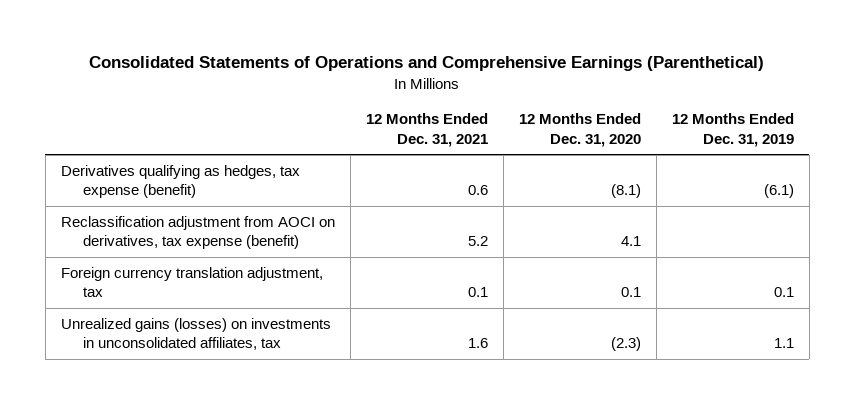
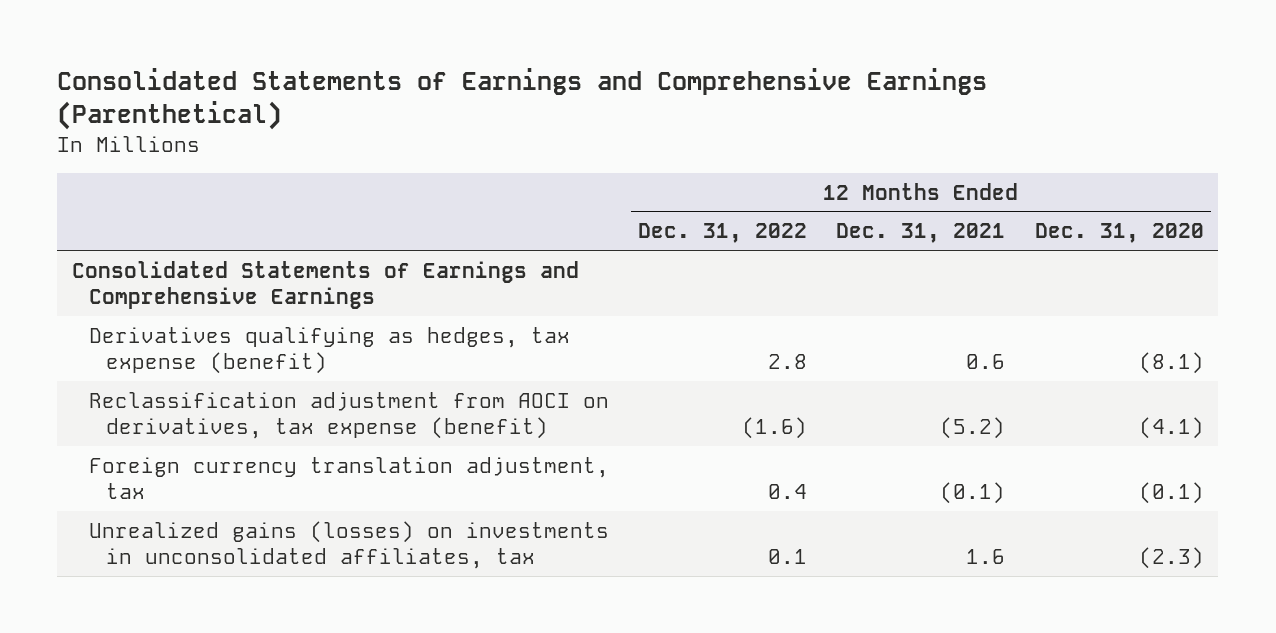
- Consolidated Statements of Operations and Comprehensive Earnings (Parenthetical)
+ Consolidated Statements of Earnings and Comprehensive Earnings (Parenthetical)
- | 12 Months Ended Dec. 31, 2021 | 12 Months Ended Dec. 31, 2020 | 12 Months Ended Dec. 31, 2019
+ | 12 Months Ended Dec. 31, 2022 | 12 Months Ended Dec. 31, 2021 | 12 Months Ended Dec. 31, 2020
+ Consolidated Statements of Earnings and Comprehensive Earnings
- Reclassification adjustment from AOCI on derivatives, tax expense (benefit) | 5.2 | 4.1 |
- Foreign currency translation adjustment, tax | 0.1 | 0.1 | 0.1
+ Reclassification adjustment from AOCI on derivatives, tax expense (benefit) | (1.6) | (5.2) | (4.1)
+ Foreign currency translation adjustment, tax | 0.4 | (0.1) | (0.1)

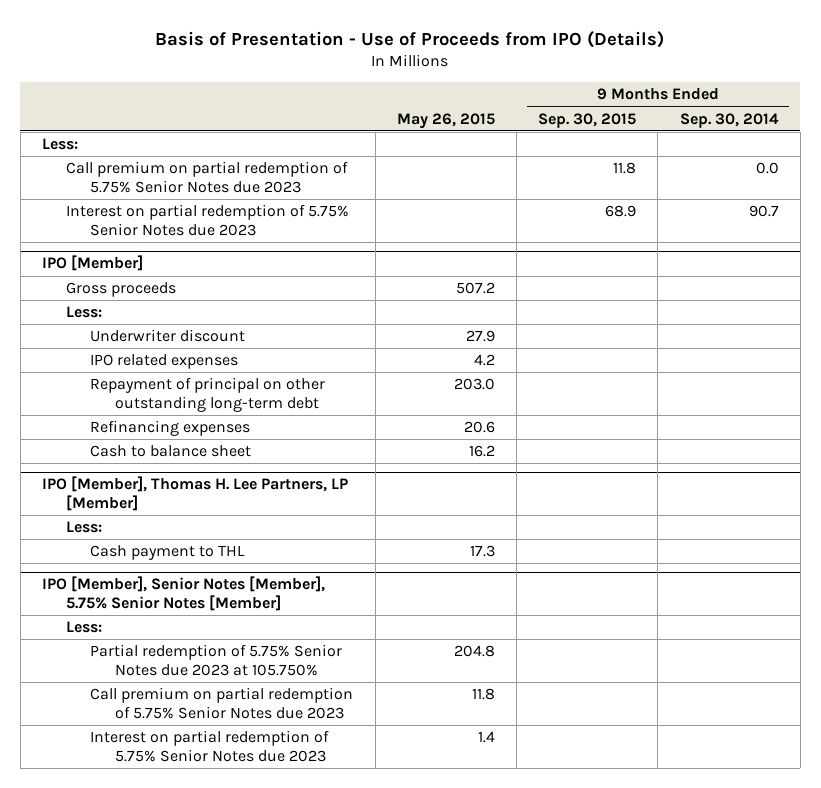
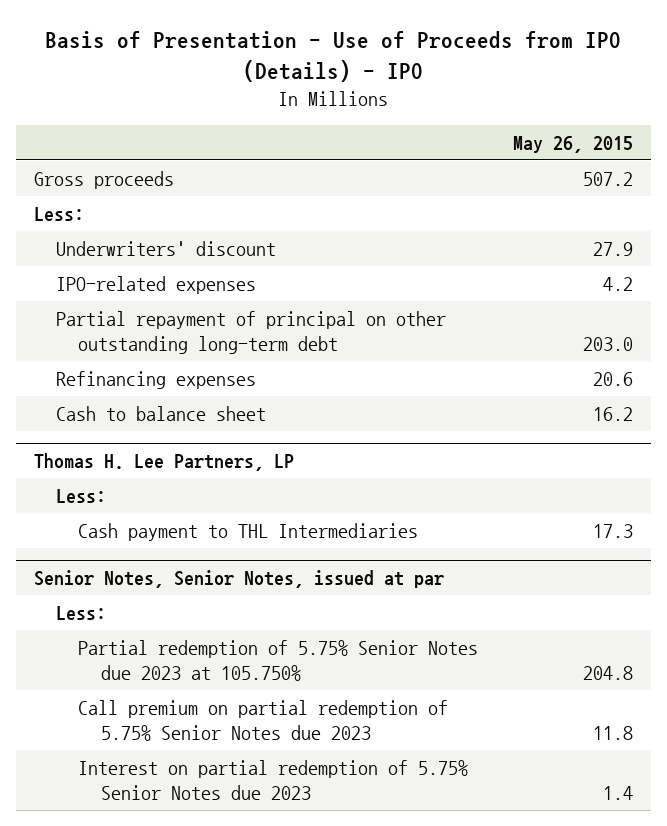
- Basis of Presentation - Use of Proceeds from IPO (Details)
+ Basis of Presentation - Use of Proceeds from IPO (Details) - IPO
- | May 26, 2015 | 9 Months Ended Sep. 30, 2015 | 9 Months Ended Sep. 30, 2014
+ | May 26, 2015
- Less:
- Call premium on partial redemption of 5.75% Senior Notes due 2023 | | 11.8 | 0.0
- Interest on partial redemption of 5.75% Senior Notes due 2023 | | 68.9 | 90.7
- IPO [Member]
- Underwriter discount | 27.9 | |
- IPO related expenses | 4.2 | |
- Repayment of principal on other outstanding long-term debt | 203.0 | |
+ Underwriters' discount | 27.9
+ IPO-related expenses | 4.2
+ Partial repayment of principal on other outstanding long-term debt | 203.0
- IPO [Member], Thomas H. Lee Partners, LP [Member]
+ Thomas H. Lee Partners, LP
- Cash payment to THL | 17.3 | |
- IPO [Member], Senior Notes [Member], 5.75% Senior Notes [Member]
+ Cash payment to THL Intermediaries | 17.3
+ Senior Notes, Senior Notes, issued at par

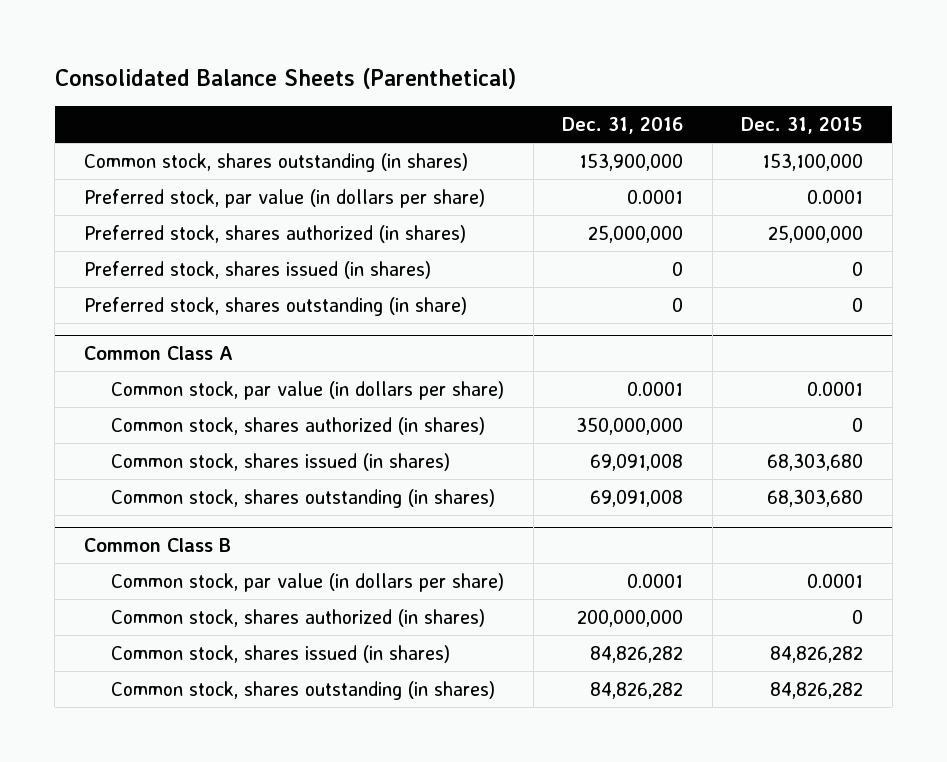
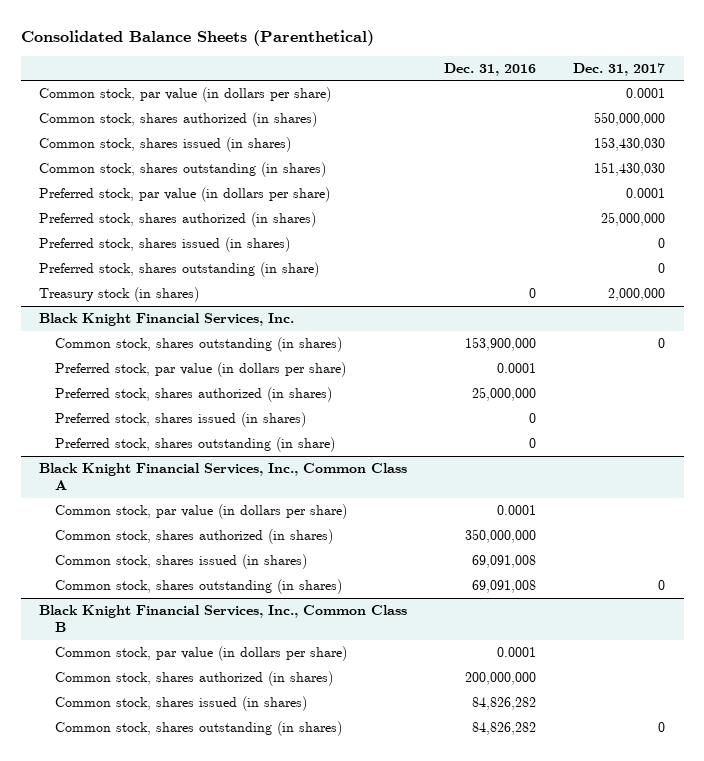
- | Dec. 31, 2016 | Dec. 31, 2015
+ | Dec. 31, 2016 | Dec. 31, 2017
+ Common stock, par value (in dollars per share) | | 0.0001
+ Common stock, shares authorized (in shares) | | 550,000,000
+ Common stock, shares issued (in shares) | | 153,430,030
+ Common stock, shares outstanding (in shares) | | 151,430,030
+ Preferred stock, par value (in dollars per share) | | 0.0001
+ Preferred stock, shares authorized (in shares) | | 25,000,000
+ Preferred stock, shares issued (in shares) | | 0
+ Preferred stock, shares outstanding (in share) | | 0
+ Treasury stock (in shares) | 0 | 2,000,000
+ Black Knight Financial Services, Inc.
- Common Class A
+ Black Knight Financial Services, Inc., Common Class A
- Common Class B
+ Black Knight Financial Services, Inc., Common Class B

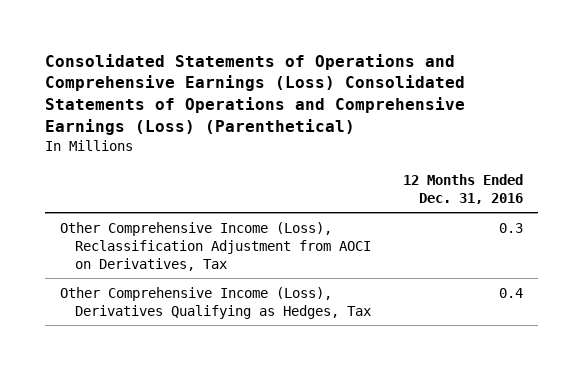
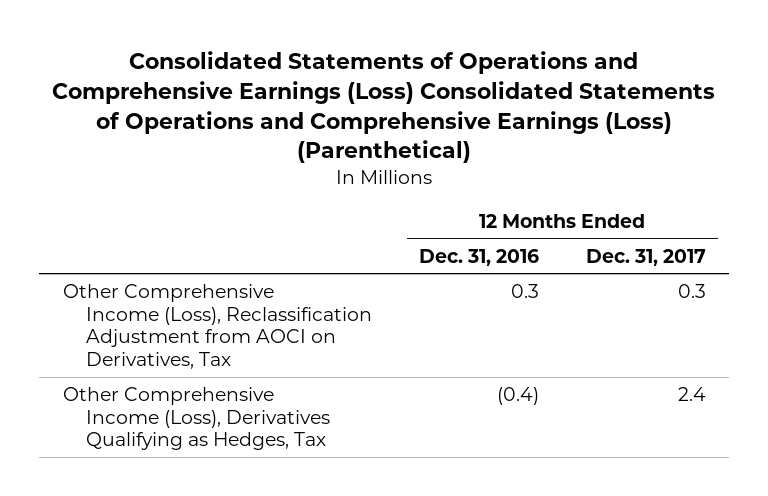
- | 12 Months Ended Dec. 31, 2016
+ | 12 Months Ended Dec. 31, 2016 | 12 Months Ended Dec. 31, 2017
- Other Comprehensive Income (Loss), Derivatives Qualifying as Hedges, Tax | 0.4
+ Other Comprehensive Income (Loss), Derivatives Qualifying as Hedges, Tax | (0.4) | 2.4

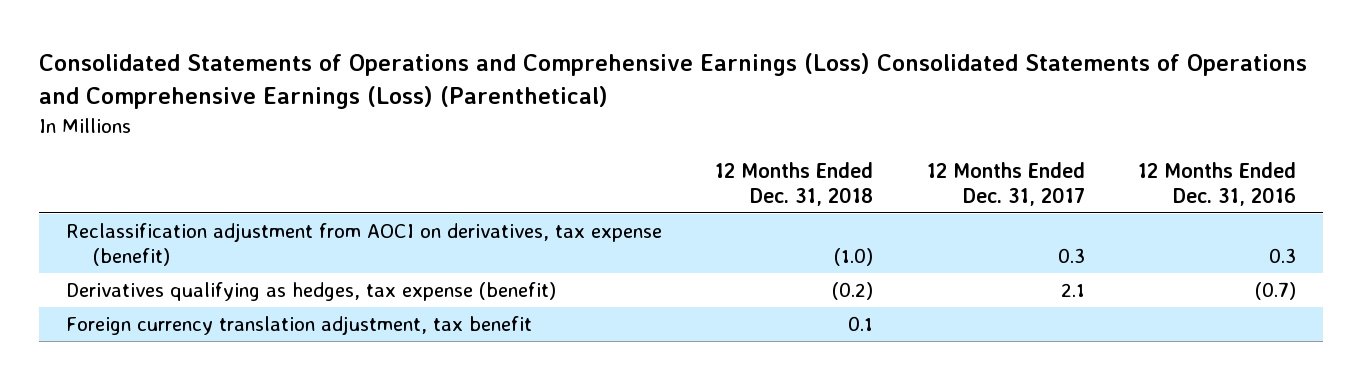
- | 12 Months Ended Dec. 31, 2016 | 12 Months Ended Dec. 31, 2017
+ | 12 Months Ended Dec. 31, 2018 | 12 Months Ended Dec. 31, 2017 | 12 Months Ended Dec. 31, 2016
- Other Comprehensive Income (Loss), Reclassification Adjustment from AOCI on Derivatives, Tax | 0.3 | 0.3
- Other Comprehensive Income (Loss), Derivatives Qualifying as Hedges, Tax | (0.4) | 2.4
+ Reclassification adjustment from AOCI on derivatives, tax expense (benefit) | (1.0) | 0.3 | 0.3
+ Derivatives qualifying as hedges, tax expense (benefit) | (0.2) | 2.1 | (0.7)
+ Foreign currency translation adjustment, tax benefit | 0.1 | |

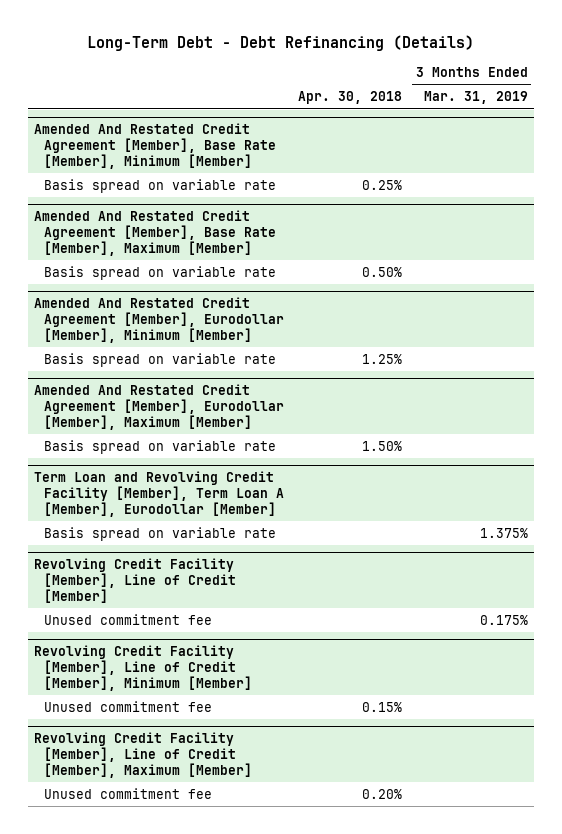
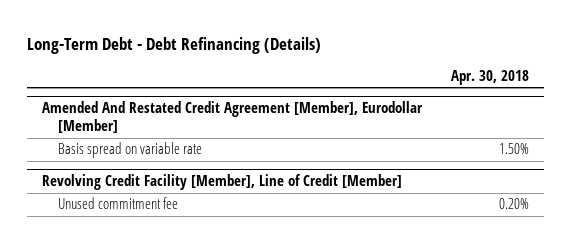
- | Apr. 30, 2018 | 3 Months Ended Mar. 31, 2019
+ | Apr. 30, 2018
- Amended And Restated Credit Agreement [Member], Base Rate [Member], Minimum [Member]
- Basis spread on variable rate | 0.25% |
- Amended And Restated Credit Agreement [Member], Base Rate [Member], Maximum [Member]
- Basis spread on variable rate | 0.50% |
- Amended And Restated Credit Agreement [Member], Eurodollar [Member], Minimum [Member]
- Basis spread on variable rate | 1.25% |
- Amended And Restated Credit Agreement [Member], Eurodollar [Member], Maximum [Member]
+ Amended And Restated Credit Agreement [Member], Eurodollar [Member]
- Term Loan and Revolving Credit Facility [Member], Term Loan A [Member], Eurodollar [Member]
- Basis spread on variable rate | | 1.375%
@ Revolving Credit Facility [Member], Line of Credit [Member]
- Unused commitment fee | | 0.175%
- Revolving Credit Facility [Member], Line of Credit [Member], Minimum [Member]
- Unused commitment fee | 0.15% |
- Revolving Credit Facility [Member], Line of Credit [Member], Maximum [Member]

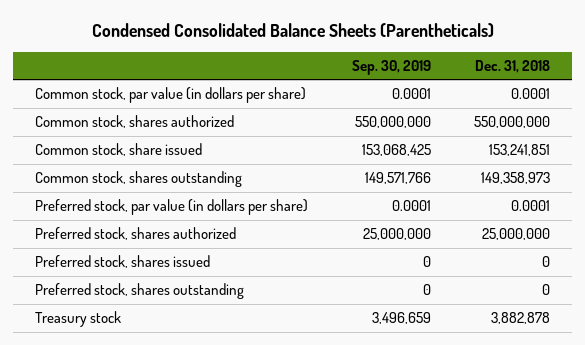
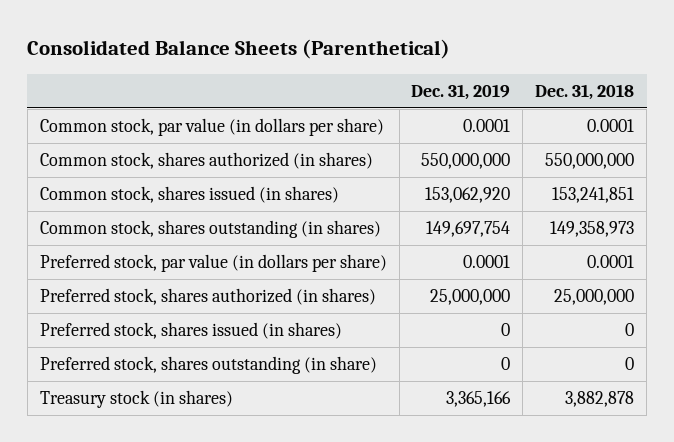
- Condensed Consolidated Balance Sheets (Parentheticals)
+ Consolidated Balance Sheets (Parenthetical)
- | Sep. 30, 2019 | Dec. 31, 2018
+ | Dec. 31, 2019 | Dec. 31, 2018
- Common stock, shares authorized | 550,000,000 | 550,000,000
- Common stock, share issued | 153,068,425 | 153,241,851
- Common stock, shares outstanding | 149,571,766 | 149,358,973
+ Common stock, shares authorized (in shares) | 550,000,000 | 550,000,000
+ Common stock, shares issued (in shares) | 153,062,920 | 153,241,851
+ Common stock, shares outstanding (in shares) | 149,697,754 | 149,358,973
- Preferred stock, shares authorized | 25,000,000 | 25,000,000
- Preferred stock, shares issued | 0 | 0
- Preferred stock, shares outstanding | 0 | 0
- Treasury stock | 3,496,659 | 3,882,878
+ Preferred stock, shares authorized (in shares) | 25,000,000 | 25,000,000
+ Preferred stock, shares issued (in shares) | 0 | 0
+ Preferred stock, shares outstanding (in share) | 0 | 0
+ Treasury stock (in shares) | 3,365,166 | 3,882,878

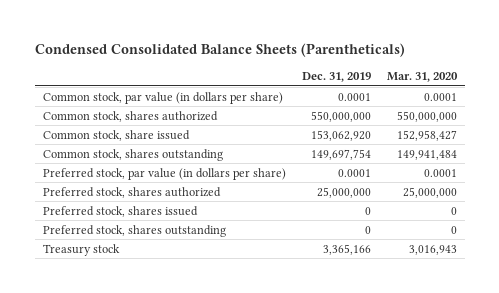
- Consolidated Balance Sheets (Parenthetical)
+ Condensed Consolidated Balance Sheets (Parentheticals)
- | Dec. 31, 2019 | Dec. 31, 2018
+ | Dec. 31, 2019 | Mar. 31, 2020
- Common stock, shares authorized (in shares) | 550,000,000 | 550,000,000
- Common stock, shares issued (in shares) | 153,062,920 | 153,241,851
- Common stock, shares outstanding (in shares) | 149,697,754 | 149,358,973
+ Common stock, shares authorized | 550,000,000 | 550,000,000
+ Common stock, share issued | 153,062,920 | 152,958,427
+ Common stock, shares outstanding | 149,697,754 | 149,941,484
- Preferred stock, shares authorized (in shares) | 25,000,000 | 25,000,000
- Preferred stock, shares issued (in shares) | 0 | 0
- Preferred stock, shares outstanding (in share) | 0 | 0
- Treasury stock (in shares) | 3,365,166 | 3,882,878
+ Preferred stock, shares authorized | 25,000,000 | 25,000,000
+ Preferred stock, shares issued | 0 | 0
+ Preferred stock, shares outstanding | 0 | 0
+ Treasury stock | 3,365,166 | 3,016,943

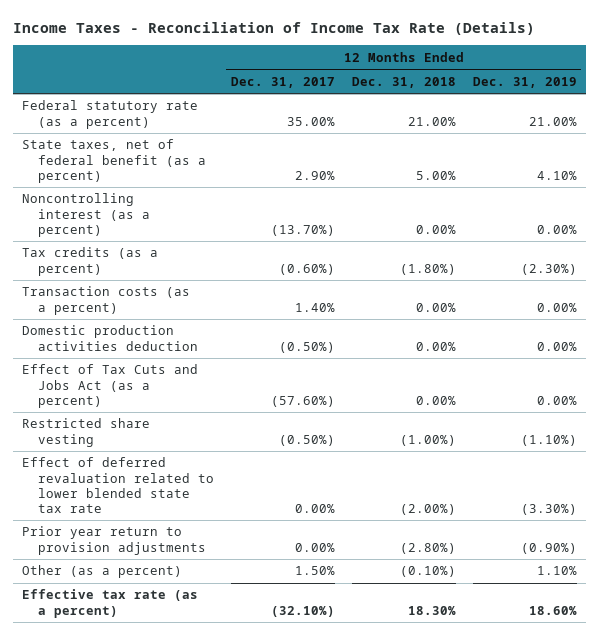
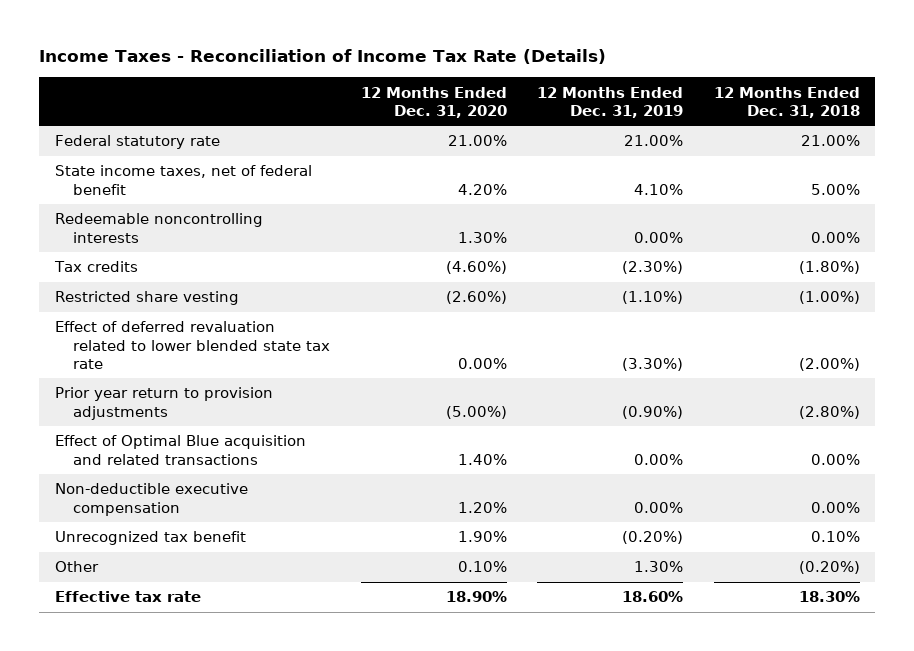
- | 12 Months Ended Dec. 31, 2017 | 12 Months Ended Dec. 31, 2018 | 12 Months Ended Dec. 31, 2019
+ | 12 Months Ended Dec. 31, 2020 | 12 Months Ended Dec. 31, 2019 | 12 Months Ended Dec. 31, 2018
- Federal statutory rate (as a percent) | 35.00% | 21.00% | 21.00%
- State taxes, net of federal benefit (as a percent) | 2.90% | 5.00% | 4.10%
- Noncontrolling interest (as a percent) | (13.70%) | 0.00% | 0.00%
- Tax credits (as a percent) | (0.60%) | (1.80%) | (2.30%)
- Transaction costs (as a percent) | 1.40% | 0.00% | 0.00%
- Domestic production activities deduction | (0.50%) | 0.00% | 0.00%
- Effect of Tax Cuts and Jobs Act (as a percent) | (57.60%) | 0.00% | 0.00%
+ Federal statutory rate | 21.00% | 21.00% | 21.00%
+ State income taxes, net of federal benefit | 4.20% | 4.10% | 5.00%
+ Redeemable noncontrolling interests | 1.30% | 0.00% | 0.00%
+ Tax credits | (4.60%) | (2.30%) | (1.80%)
- Other (as a percent) | 1.50% | (0.10%) | 1.10%
- Effective tax rate (as a percent) | (32.10%) | 18.30% | 18.60%
+ Effect of Optimal Blue acquisition and related transactions | 1.40% | 0.00% | 0.00%
+ Non-deductible executive compensation | 1.20% | 0.00% | 0.00%
+ Unrecognized tax benefit | 1.90% | (0.20%) | 0.10%
+ Other | 0.10% | 1.30% | (0.20%)
+ Effective tax rate | 18.90% | 18.60% | 18.30%

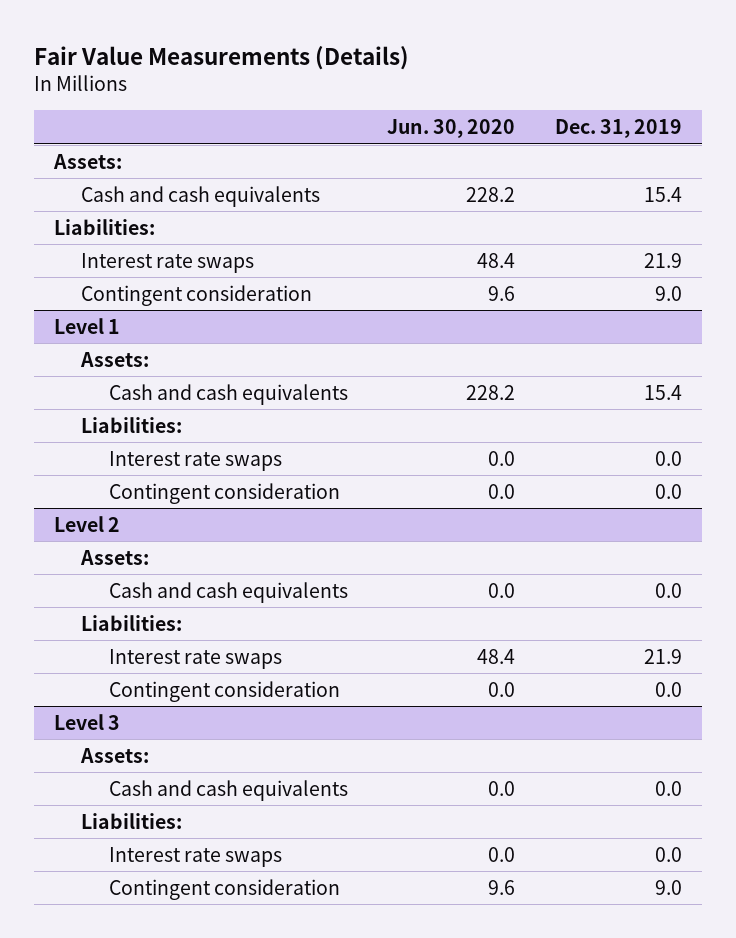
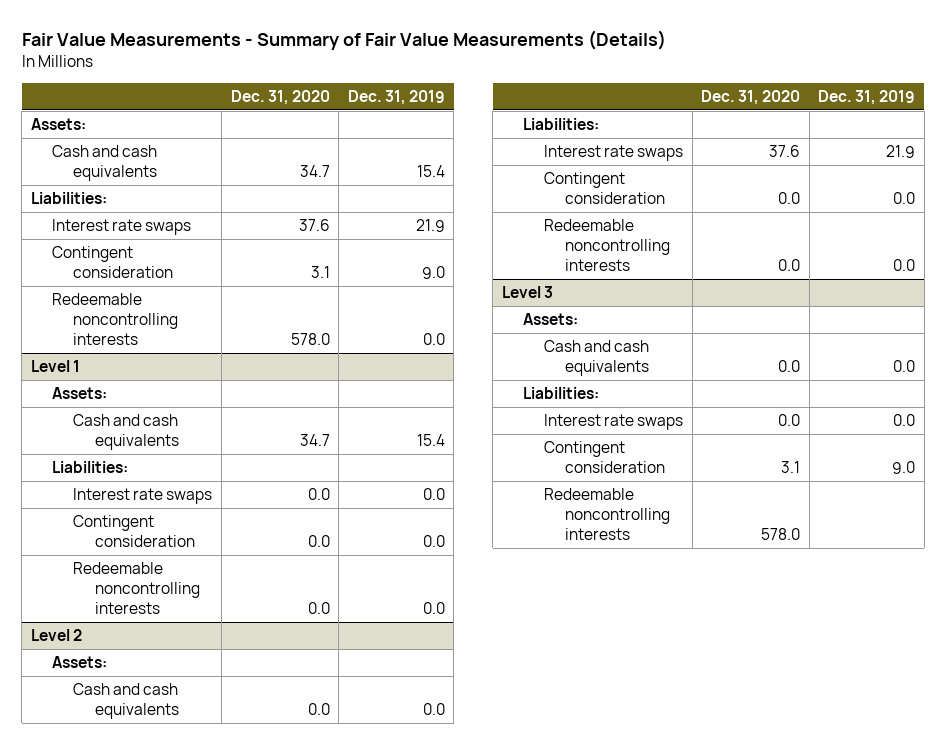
- Fair Value Measurements (Details)
+ Fair Value Measurements - Summary of Fair Value Measurements (Details)
- | Jun. 30, 2020 | Dec. 31, 2019
+ | Dec. 31, 2020 | Dec. 31, 2019
+ Redeemable noncontrolling interests | 578.0 | 0.0
@ Level 1
+ Redeemable noncontrolling interests | 0.0 | 0.0
@ Level 2
+ Redeemable noncontrolling interests | 0.0 | 0.0
@ Level 3
+ Redeemable noncontrolling interests | 578.0 |

